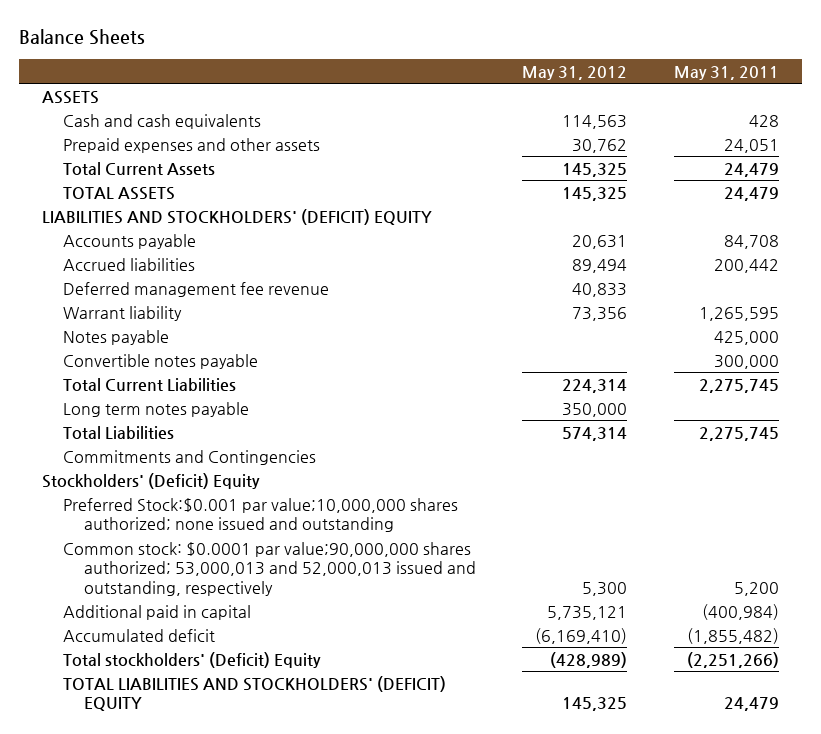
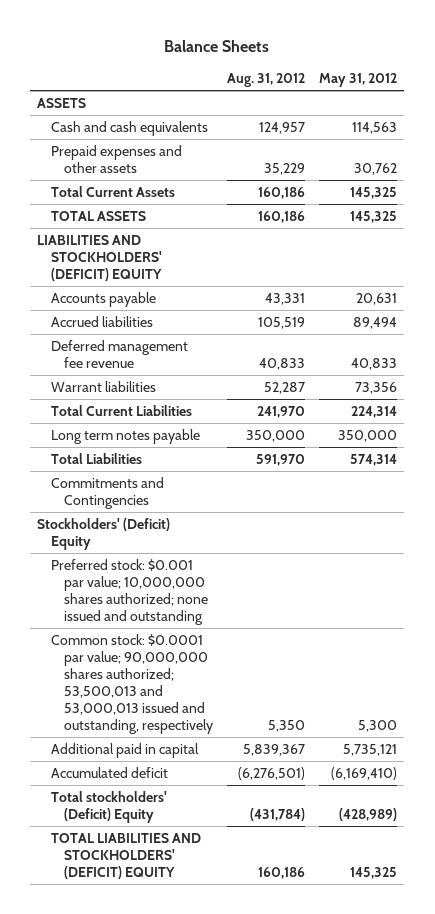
- | May 31, 2012 | May 31, 2011
+ | Aug. 31, 2012 | May 31, 2012
- Warrant liability | 73,356 | 1,265,595
- Notes payable | | 425,000
- Convertible notes payable | | 300,000
+ Warrant liabilities | 52,287 | 73,356
- Preferred Stock:$0.001 par value;10,000,000 shares authorized; none issued and outstanding
- Common stock: $0.0001 par value;90,000,000 shares authorized; 53,000,013 and 52,000,013 issued and outstanding, respectively | 5,300 | 5,200
+ Preferred stock: $0.001 par value; 10,000,000 shares authorized; none issued and outstanding
+ Common stock: $0.0001 par value; 90,000,000 shares authorized; 53,500,013 and 53,000,013 issued and outstanding, respectively | 5,350 | 5,300

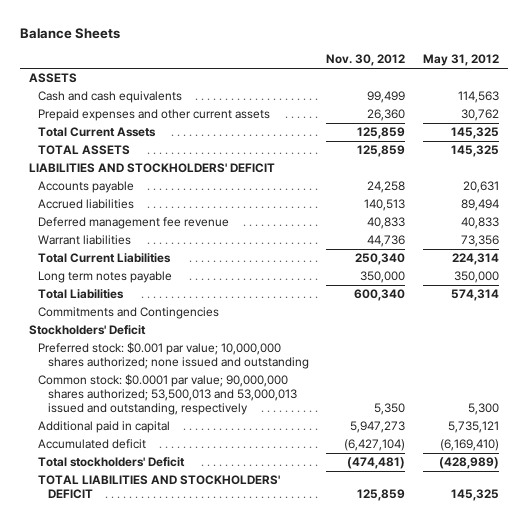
- | Aug. 31, 2012 | May 31, 2012
+ | Nov. 30, 2012 | May 31, 2012
- Prepaid expenses and other assets | 35,229 | 30,762
+ Prepaid expenses and other current assets | 26,360 | 30,762
- LIABILITIES AND STOCKHOLDERS' (DEFICIT) EQUITY
+ LIABILITIES AND STOCKHOLDERS' DEFICIT
- Stockholders' (Deficit) Equity
+ Stockholders' Deficit
- Total stockholders' (Deficit) Equity | (431,784) | (428,989)
- TOTAL LIABILITIES AND STOCKHOLDERS' (DEFICIT) EQUITY | 160,186 | 145,325
+ Total stockholders' Deficit | (474,481) | (428,989)
+ TOTAL LIABILITIES AND STOCKHOLDERS' DEFICIT | 125,859 | 145,325

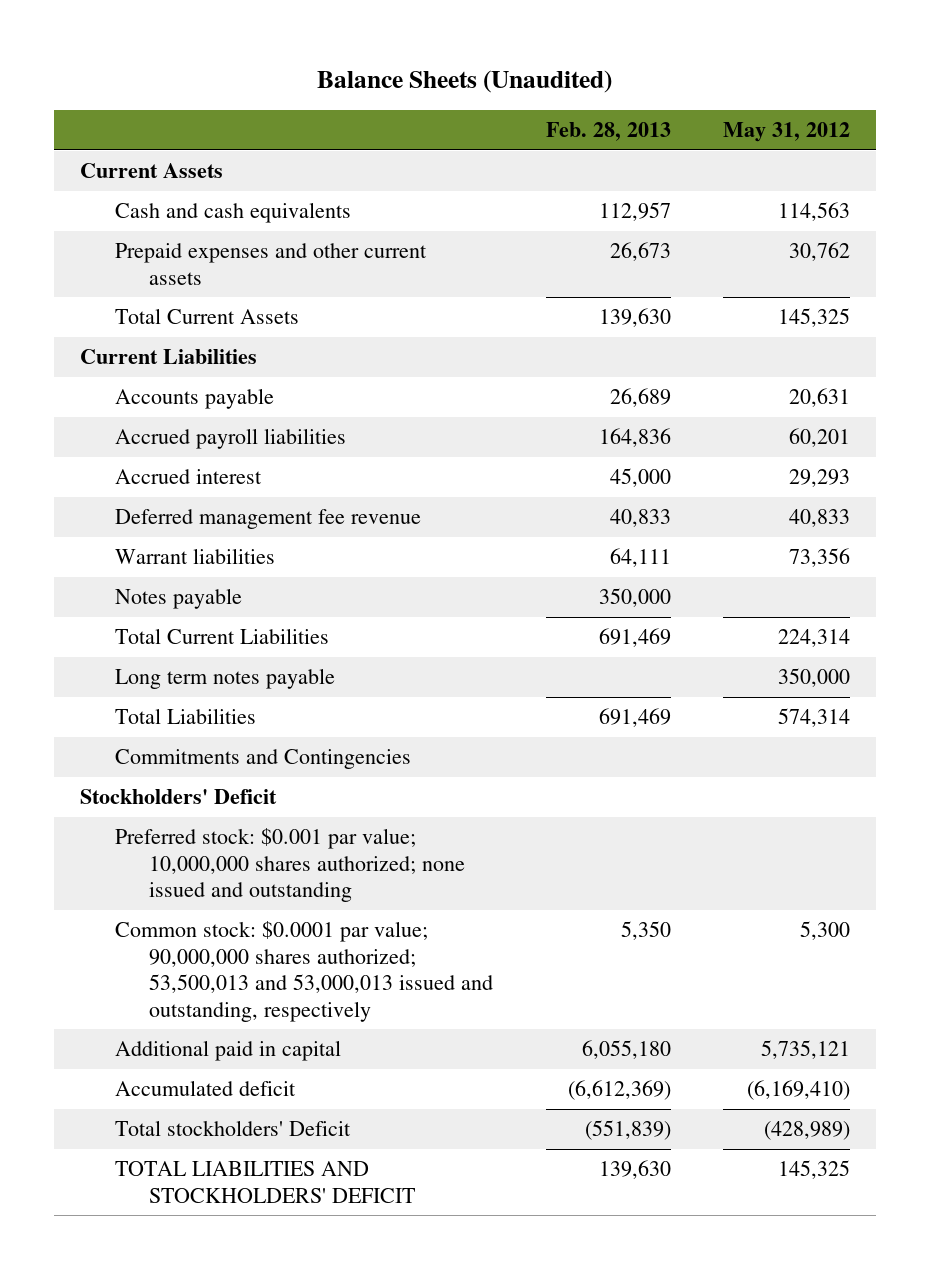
- Balance Sheets
+ Balance Sheets (Unaudited)
- | Nov. 30, 2012 | May 31, 2012
+ | Feb. 28, 2013 | May 31, 2012
- ASSETS
+ Current Assets
- TOTAL ASSETS | 125,859 | 145,325
- LIABILITIES AND STOCKHOLDERS' DEFICIT
+ Current Liabilities
- Accrued liabilities | 140,513 | 89,494
+ Accrued payroll liabilities | 164,836 | 60,201
+ Accrued interest | 45,000 | 29,293
+ Notes payable | 350,000 |

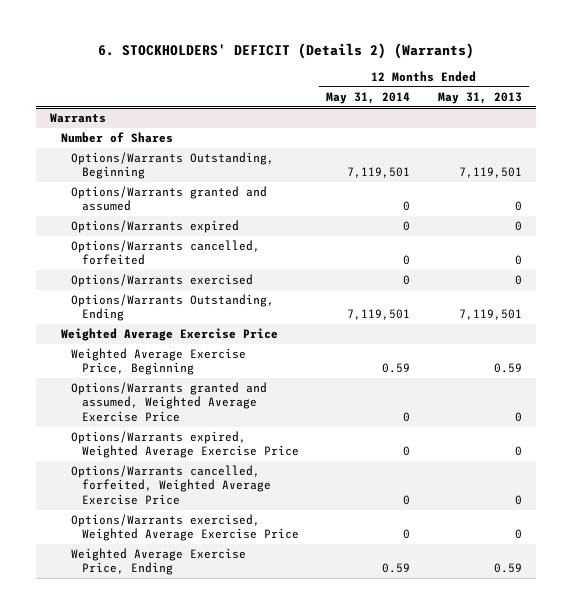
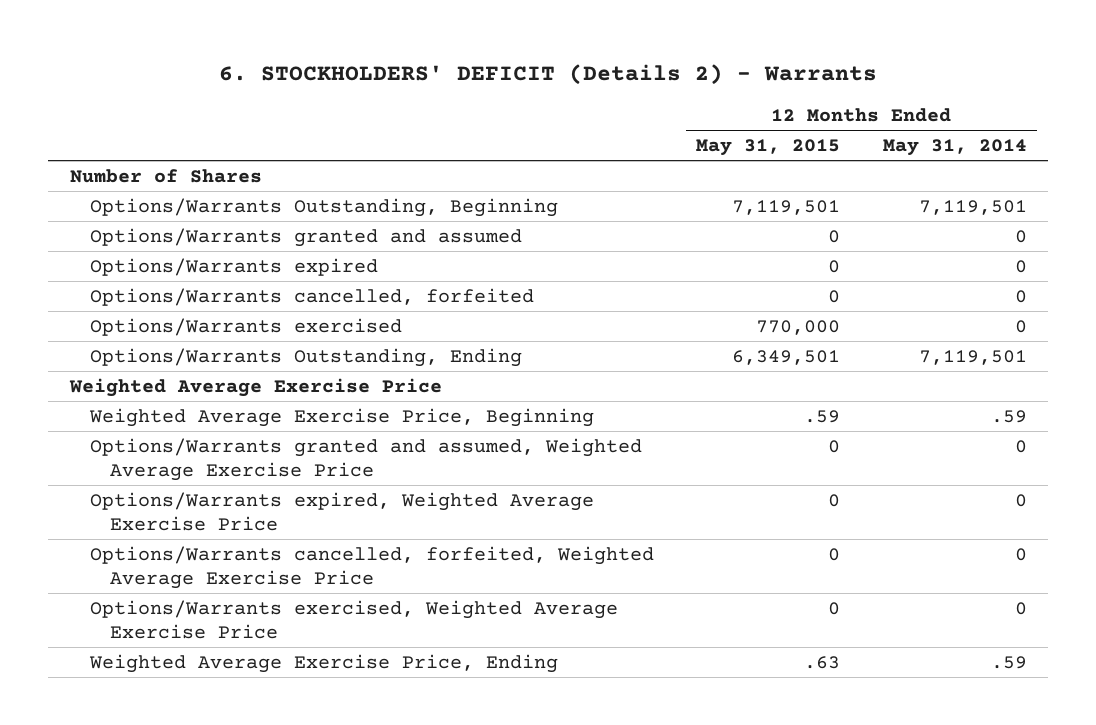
- 6. STOCKHOLDERS' DEFICIT (Details 2) (Warrants)
+ 6. STOCKHOLDERS' DEFICIT (Details 2) - Warrants
- | 12 Months Ended May 31, 2014 | 12 Months Ended May 31, 2013
+ | 12 Months Ended May 31, 2015 | 12 Months Ended May 31, 2014
- Warrants
- Weighted Average Exercise Price, Beginning | 0.59 | 0.59
+ Weighted Average Exercise Price, Beginning | .59 | .59
- Weighted Average Exercise Price, Ending | 0.59 | 0.59
+ Weighted Average Exercise Price, Ending | .63 | .59

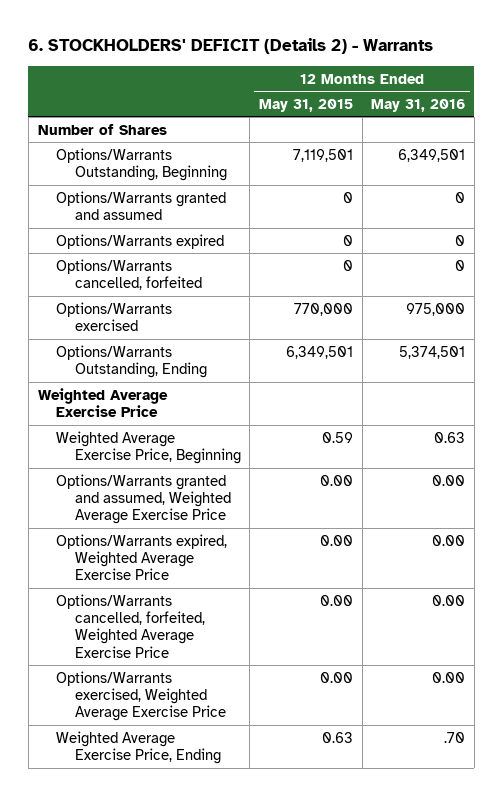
- | 12 Months Ended May 31, 2015 | 12 Months Ended May 31, 2014
+ | 12 Months Ended May 31, 2015 | 12 Months Ended May 31, 2016
- Weighted Average Exercise Price, Beginning | .59 | .59
- Options/Warrants granted and assumed, Weighted Average Exercise Price | 0 | 0
- Options/Warrants expired, Weighted Average Exercise Price | 0 | 0
- Options/Warrants cancelled, forfeited, Weighted Average Exercise Price | 0 | 0
- Options/Warrants exercised, Weighted Average Exercise Price | 0 | 0
- Weighted Average Exercise Price, Ending | .63 | .59
+ Weighted Average Exercise Price, Beginning | 0.59 | 0.63
+ Options/Warrants granted and assumed, Weighted Average Exercise Price | 0.00 | 0.00
+ Options/Warrants expired, Weighted Average Exercise Price | 0.00 | 0.00
+ Options/Warrants cancelled, forfeited, Weighted Average Exercise Price | 0.00 | 0.00
+ Options/Warrants exercised, Weighted Average Exercise Price | 0.00 | 0.00
+ Weighted Average Exercise Price, Ending | 0.63 | .70

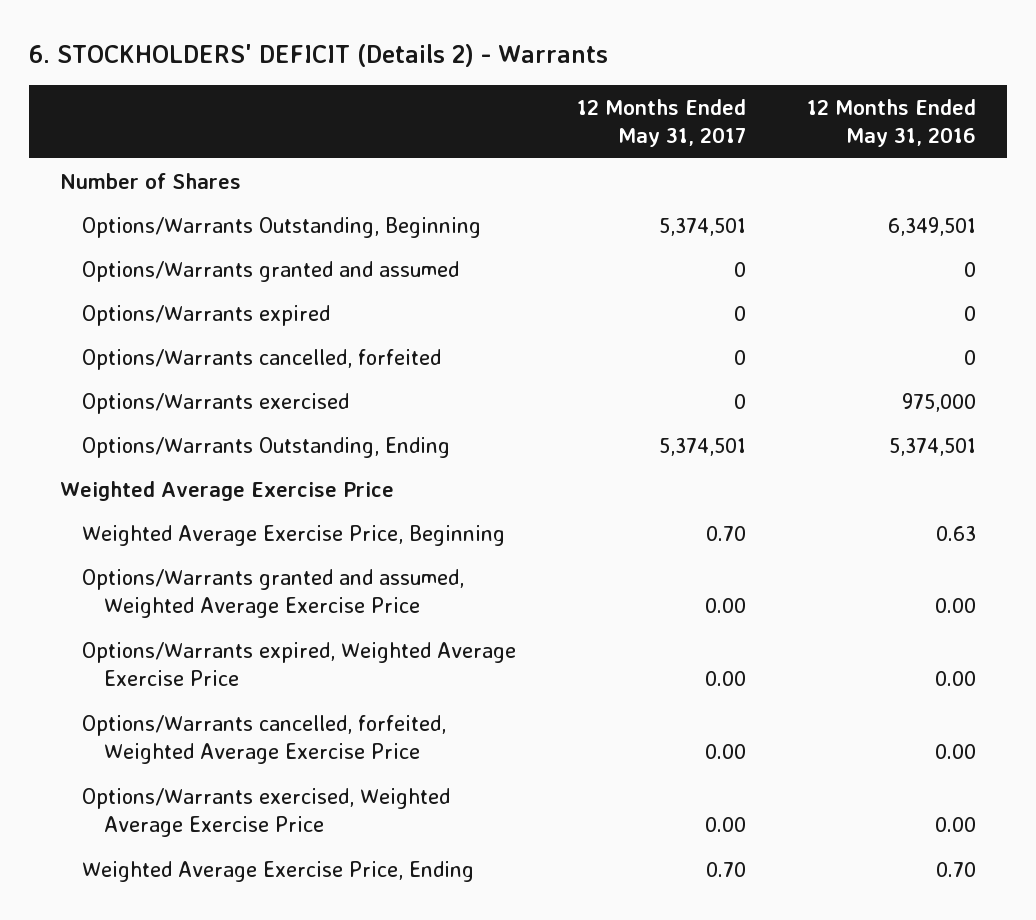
- | 12 Months Ended May 31, 2015 | 12 Months Ended May 31, 2016
+ | 12 Months Ended May 31, 2017 | 12 Months Ended May 31, 2016
- Weighted Average Exercise Price, Ending | 0.63 | .70
+ Weighted Average Exercise Price, Ending | 0.70 | 0.70

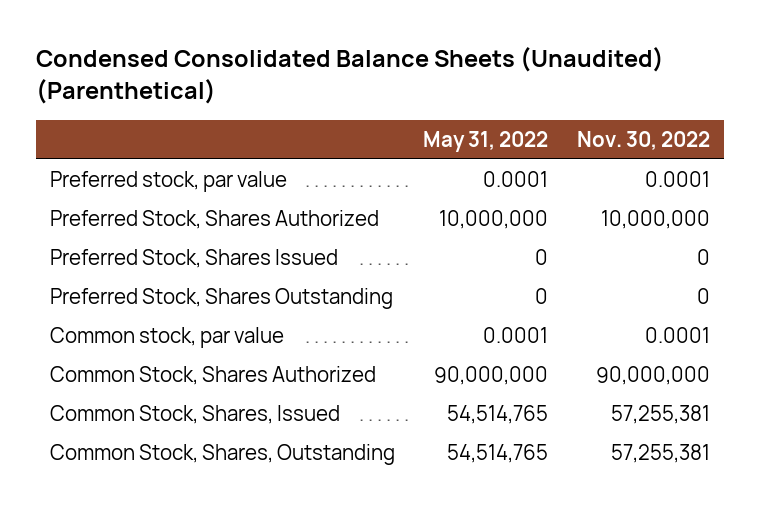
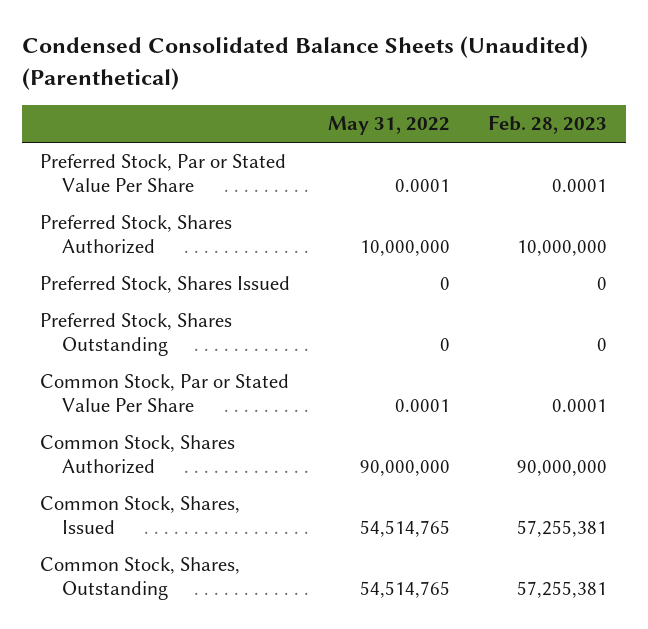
- | May 31, 2022 | Nov. 30, 2022
+ | May 31, 2022 | Feb. 28, 2023
- Preferred stock, par value | 0.0001 | 0.0001
+ Preferred Stock, Par or Stated Value Per Share | 0.0001 | 0.0001
- Common stock, par value | 0.0001 | 0.0001
+ Common Stock, Par or Stated Value Per Share | 0.0001 | 0.0001

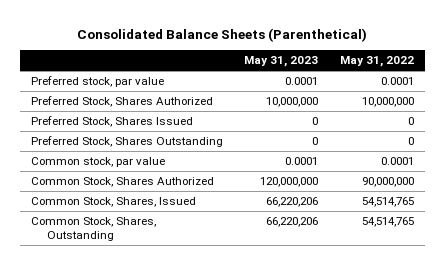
- Condensed Consolidated Balance Sheets (Unaudited) (Parenthetical)
+ Consolidated Balance Sheets (Parenthetical)
- | May 31, 2022 | Feb. 28, 2023
+ | May 31, 2023 | May 31, 2022
- Preferred Stock, Par or Stated Value Per Share | 0.0001 | 0.0001
+ Preferred stock, par value | 0.0001 | 0.0001
- Common Stock, Par or Stated Value Per Share | 0.0001 | 0.0001
+ Common stock, par value | 0.0001 | 0.0001

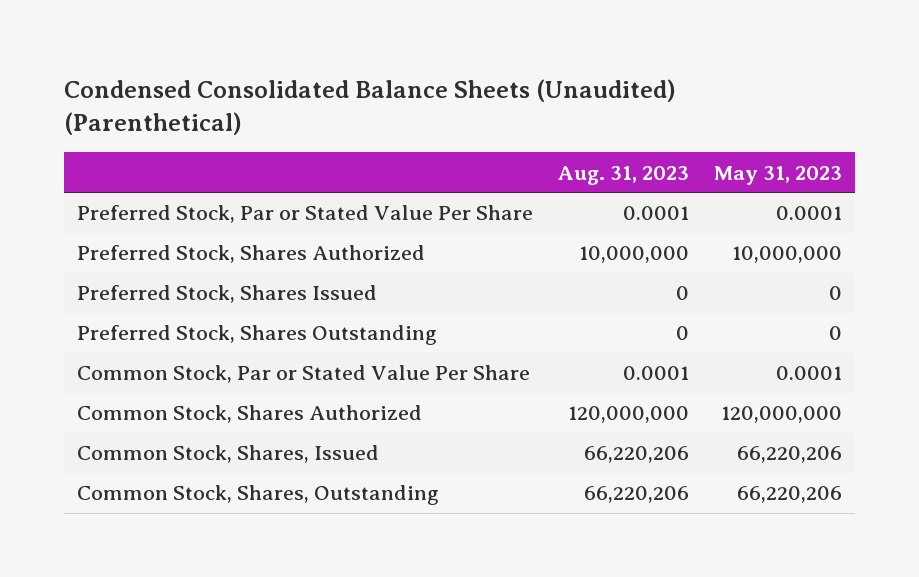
- Consolidated Balance Sheets (Parenthetical)
+ Condensed Consolidated Balance Sheets (Unaudited) (Parenthetical)
- | May 31, 2023 | May 31, 2022
+ | Aug. 31, 2023 | May 31, 2023
- Preferred stock, par value | 0.0001 | 0.0001
+ Preferred Stock, Par or Stated Value Per Share | 0.0001 | 0.0001
- Common stock, par value | 0.0001 | 0.0001
+ Common Stock, Par or Stated Value Per Share | 0.0001 | 0.0001

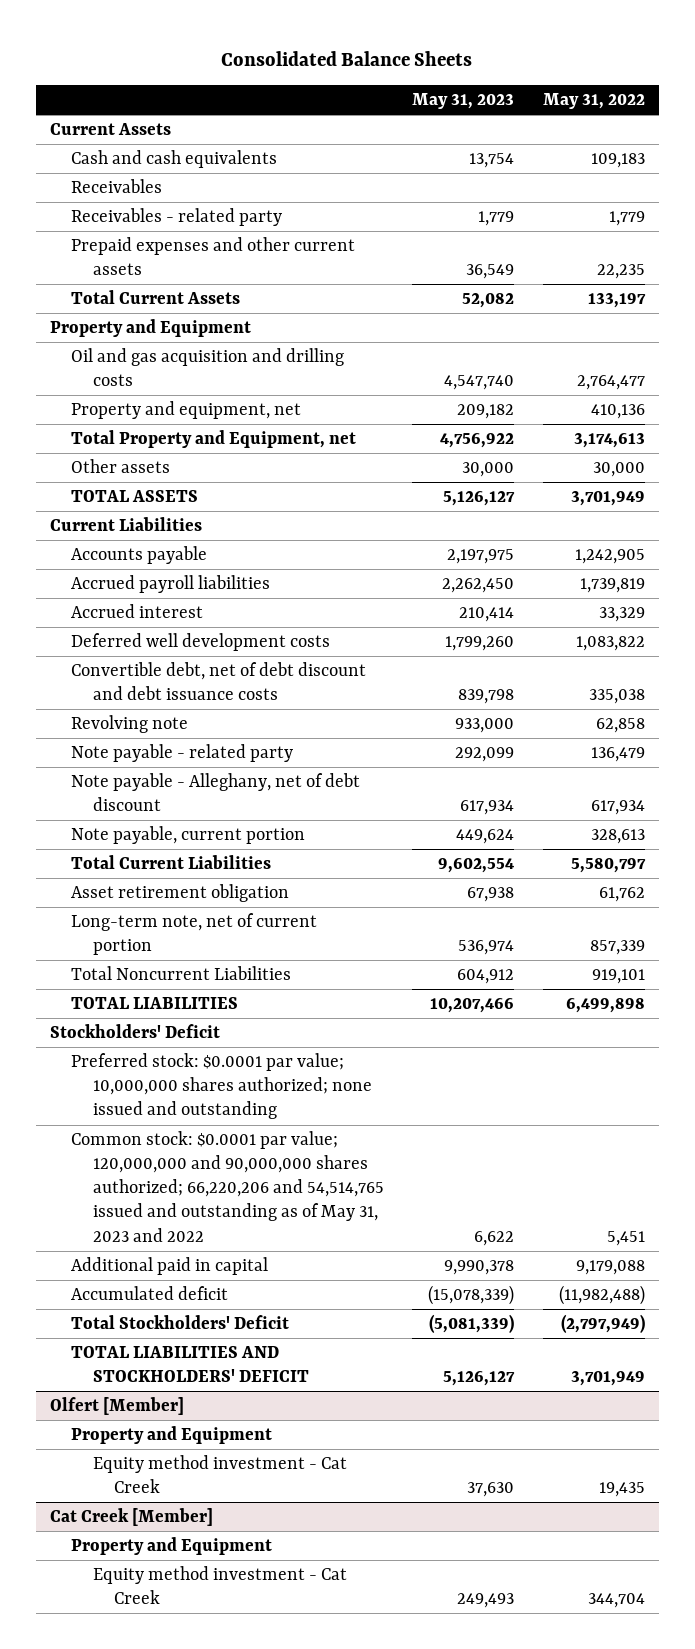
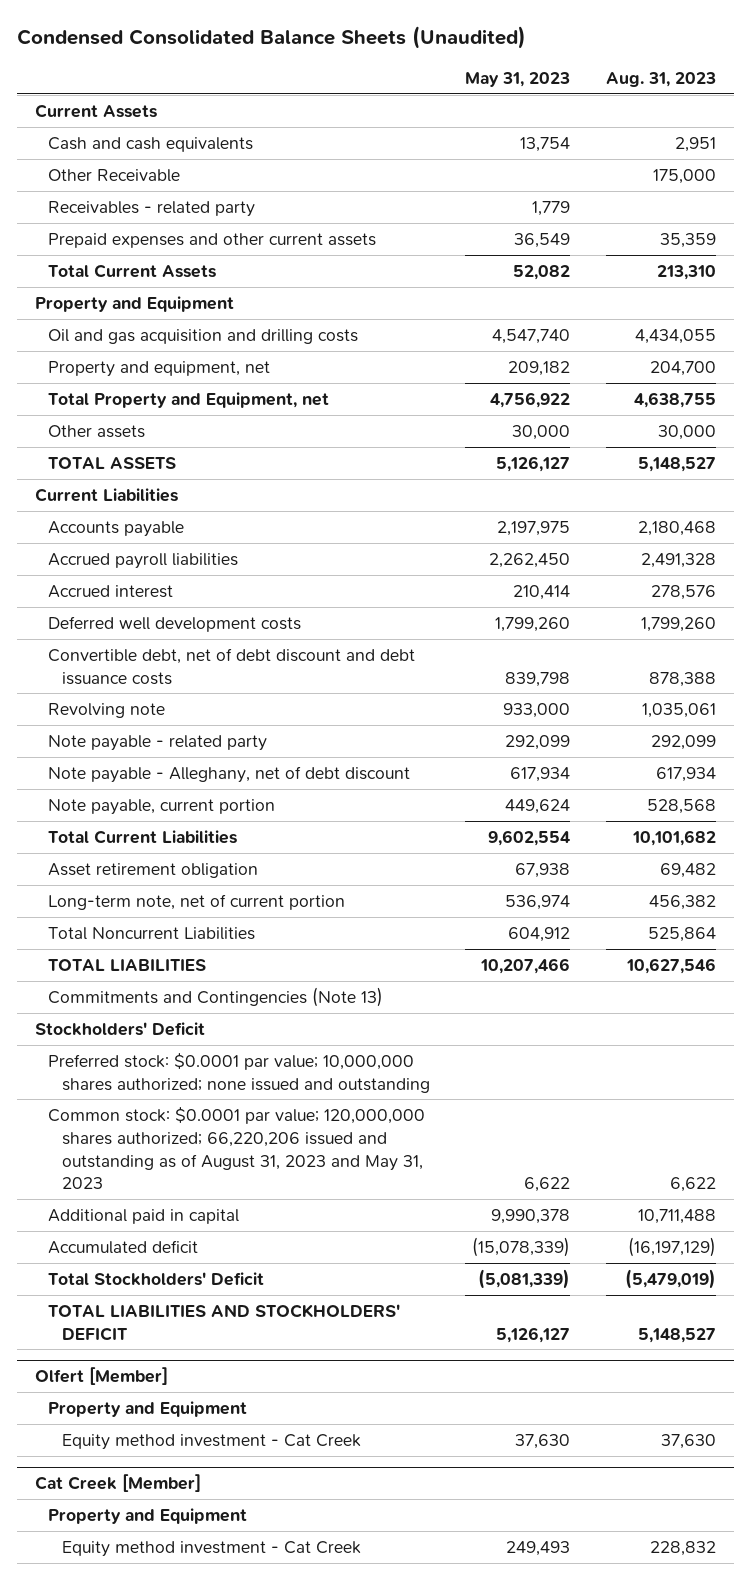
- Consolidated Balance Sheets
+ Condensed Consolidated Balance Sheets (Unaudited)
- | May 31, 2023 | May 31, 2022
+ | May 31, 2023 | Aug. 31, 2023
- Receivables
+ Other Receivable | | 175,000
+ Commitments and Contingencies (Note 13)
- Common stock: $0.0001 par value; 120,000,000 and 90,000,000 shares authorized; 66,220,206 and 54,514,765 issued and outstanding as of May 31, 2023 and 2022 | 6,622 | 5,451
+ Common stock: $0.0001 par value; 120,000,000 shares authorized; 66,220,206 issued and outstanding as of August 31, 2023 and May 31, 2023 | 6,622 | 6,622

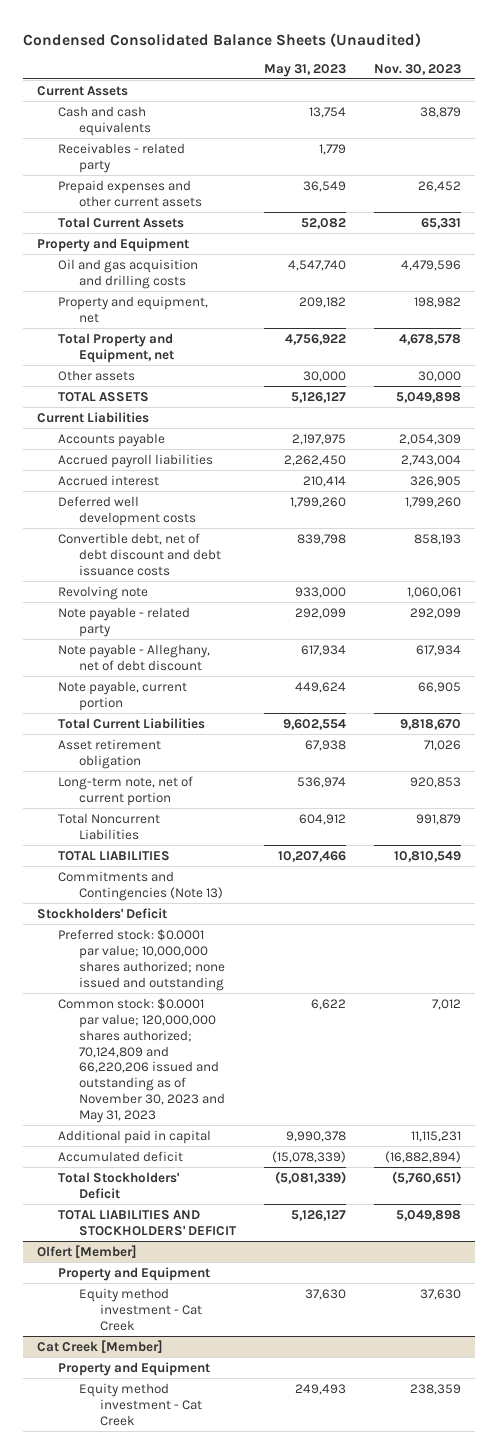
- | May 31, 2023 | Aug. 31, 2023
+ | May 31, 2023 | Nov. 30, 2023
- Other Receivable | | 175,000
- Common stock: $0.0001 par value; 120,000,000 shares authorized; 66,220,206 issued and outstanding as of August 31, 2023 and May 31, 2023 | 6,622 | 6,622
+ Common stock: $0.0001 par value; 120,000,000 shares authorized; 70,124,809 and 66,220,206 issued and outstanding as of November 30, 2023 and May 31, 2023 | 6,622 | 7,012

